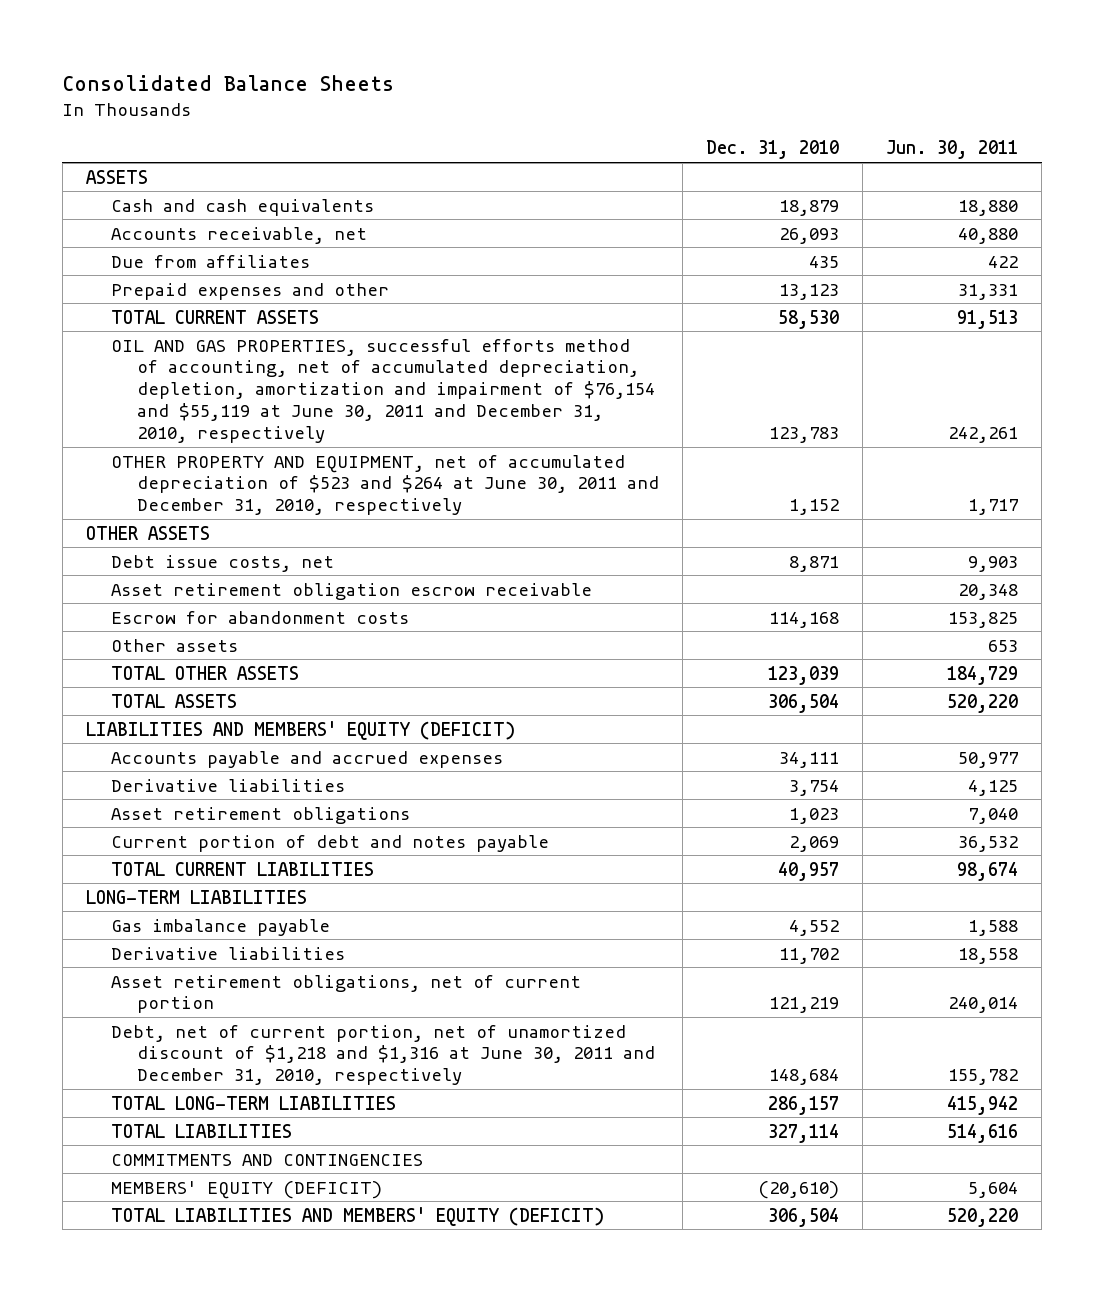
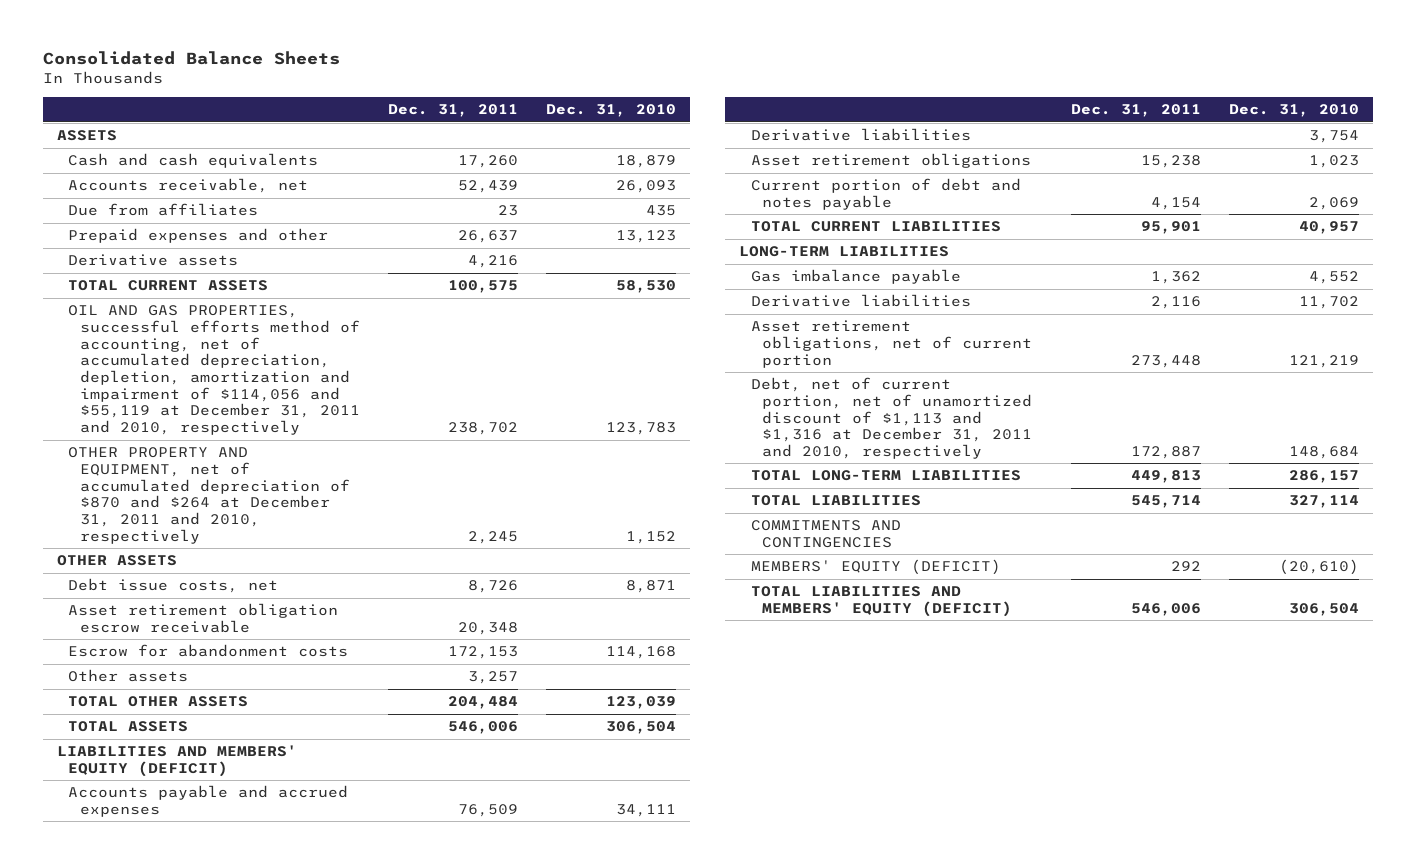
- | Dec. 31, 2010 | Jun. 30, 2011
+ | Dec. 31, 2011 | Dec. 31, 2010
+ Derivative assets | 4,216 |
- OIL AND GAS PROPERTIES, successful efforts method of accounting, net of accumulated depreciation, depletion, amortization and impairment of $76,154 and $55,119 at June 30, 2011 and December 31, 2010, respectively | 123,783 | 242,261
- OTHER PROPERTY AND EQUIPMENT, net of accumulated depreciation of $523 and $264 at June 30, 2011 and December 31, 2010, respectively | 1,152 | 1,717
+ OIL AND GAS PROPERTIES, successful efforts method of accounting, net of accumulated depreciation, depletion, amortization and impairment of $114,056 and $55,119 at December 31, 2011 and 2010, respectively | 238,702 | 123,783
+ OTHER PROPERTY AND EQUIPMENT, net of accumulated depreciation of $870 and $264 at December 31, 2011 and 2010, respectively | 2,245 | 1,152
- Debt, net of current portion, net of unamortized discount of $1,218 and $1,316 at June 30, 2011 and December 31, 2010, respectively | 148,684 | 155,782
+ Debt, net of current portion, net of unamortized discount of $1,113 and $1,316 at December 31, 2011 and 2010, respectively | 172,887 | 148,684

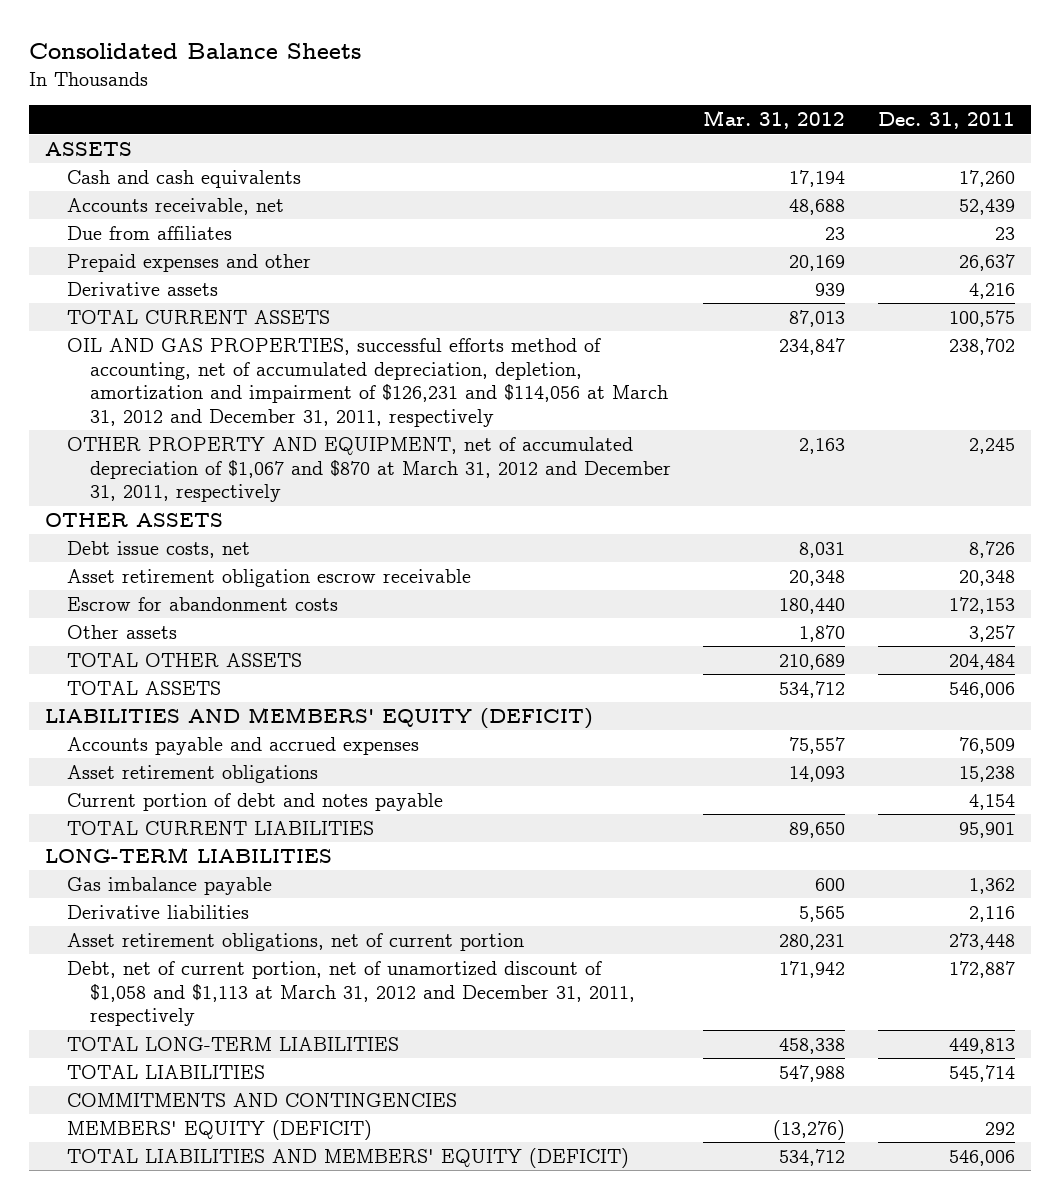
- | Dec. 31, 2011 | Dec. 31, 2010
+ | Mar. 31, 2012 | Dec. 31, 2011
- OIL AND GAS PROPERTIES, successful efforts method of accounting, net of accumulated depreciation, depletion, amortization and impairment of $114,056 and $55,119 at December 31, 2011 and 2010, respectively | 238,702 | 123,783
- OTHER PROPERTY AND EQUIPMENT, net of accumulated depreciation of $870 and $264 at December 31, 2011 and 2010, respectively | 2,245 | 1,152
+ OIL AND GAS PROPERTIES, successful efforts method of accounting, net of accumulated depreciation, depletion, amortization and impairment of $126,231 and $114,056 at March 31, 2012 and December 31, 2011, respectively | 234,847 | 238,702
+ OTHER PROPERTY AND EQUIPMENT, net of accumulated depreciation of $1,067 and $870 at March 31, 2012 and December 31, 2011, respectively | 2,163 | 2,245
- Derivative liabilities | | 3,754
- Debt, net of current portion, net of unamortized discount of $1,113 and $1,316 at December 31, 2011 and 2010, respectively | 172,887 | 148,684
+ Debt, net of current portion, net of unamortized discount of $1,058 and $1,113 at March 31, 2012 and December 31, 2011, respectively | 171,942 | 172,887

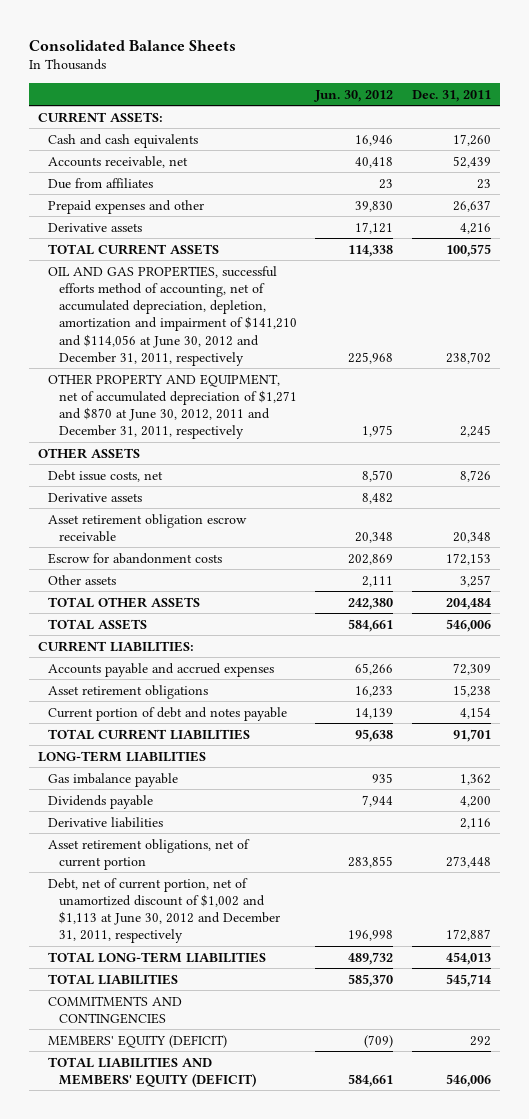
- | Mar. 31, 2012 | Dec. 31, 2011
+ | Jun. 30, 2012 | Dec. 31, 2011
- ASSETS
+ CURRENT ASSETS:
- OIL AND GAS PROPERTIES, successful efforts method of accounting, net of accumulated depreciation, depletion, amortization and impairment of $126,231 and $114,056 at March 31, 2012 and December 31, 2011, respectively | 234,847 | 238,702
- OTHER PROPERTY AND EQUIPMENT, net of accumulated depreciation of $1,067 and $870 at March 31, 2012 and December 31, 2011, respectively | 2,163 | 2,245
+ OIL AND GAS PROPERTIES, successful efforts method of accounting, net of accumulated depreciation, depletion, amortization and impairment of $141,210 and $114,056 at June 30, 2012 and December 31, 2011, respectively | 225,968 | 238,702
+ OTHER PROPERTY AND EQUIPMENT, net of accumulated depreciation of $1,271 and $870 at June 30, 2012, 2011 and December 31, 2011, respectively | 1,975 | 2,245
+ Derivative assets | 8,482 |
- LIABILITIES AND MEMBERS' EQUITY (DEFICIT)
- Accounts payable and accrued expenses | 75,557 | 76,509
+ CURRENT LIABILITIES:
+ Accounts payable and accrued expenses | 65,266 | 72,309
- TOTAL CURRENT LIABILITIES | 89,650 | 95,901
+ TOTAL CURRENT LIABILITIES | 95,638 | 91,701
+ Dividends payable | 7,944 | 4,200
- Debt, net of current portion, net of unamortized discount of $1,058 and $1,113 at March 31, 2012 and December 31, 2011, respectively | 171,942 | 172,887
- TOTAL LONG-TERM LIABILITIES | 458,338 | 449,813
+ Debt, net of current portion, net of unamortized discount of $1,002 and $1,113 at June 30, 2012 and December 31, 2011, respectively | 196,998 | 172,887
+ TOTAL LONG-TERM LIABILITIES | 489,732 | 454,013

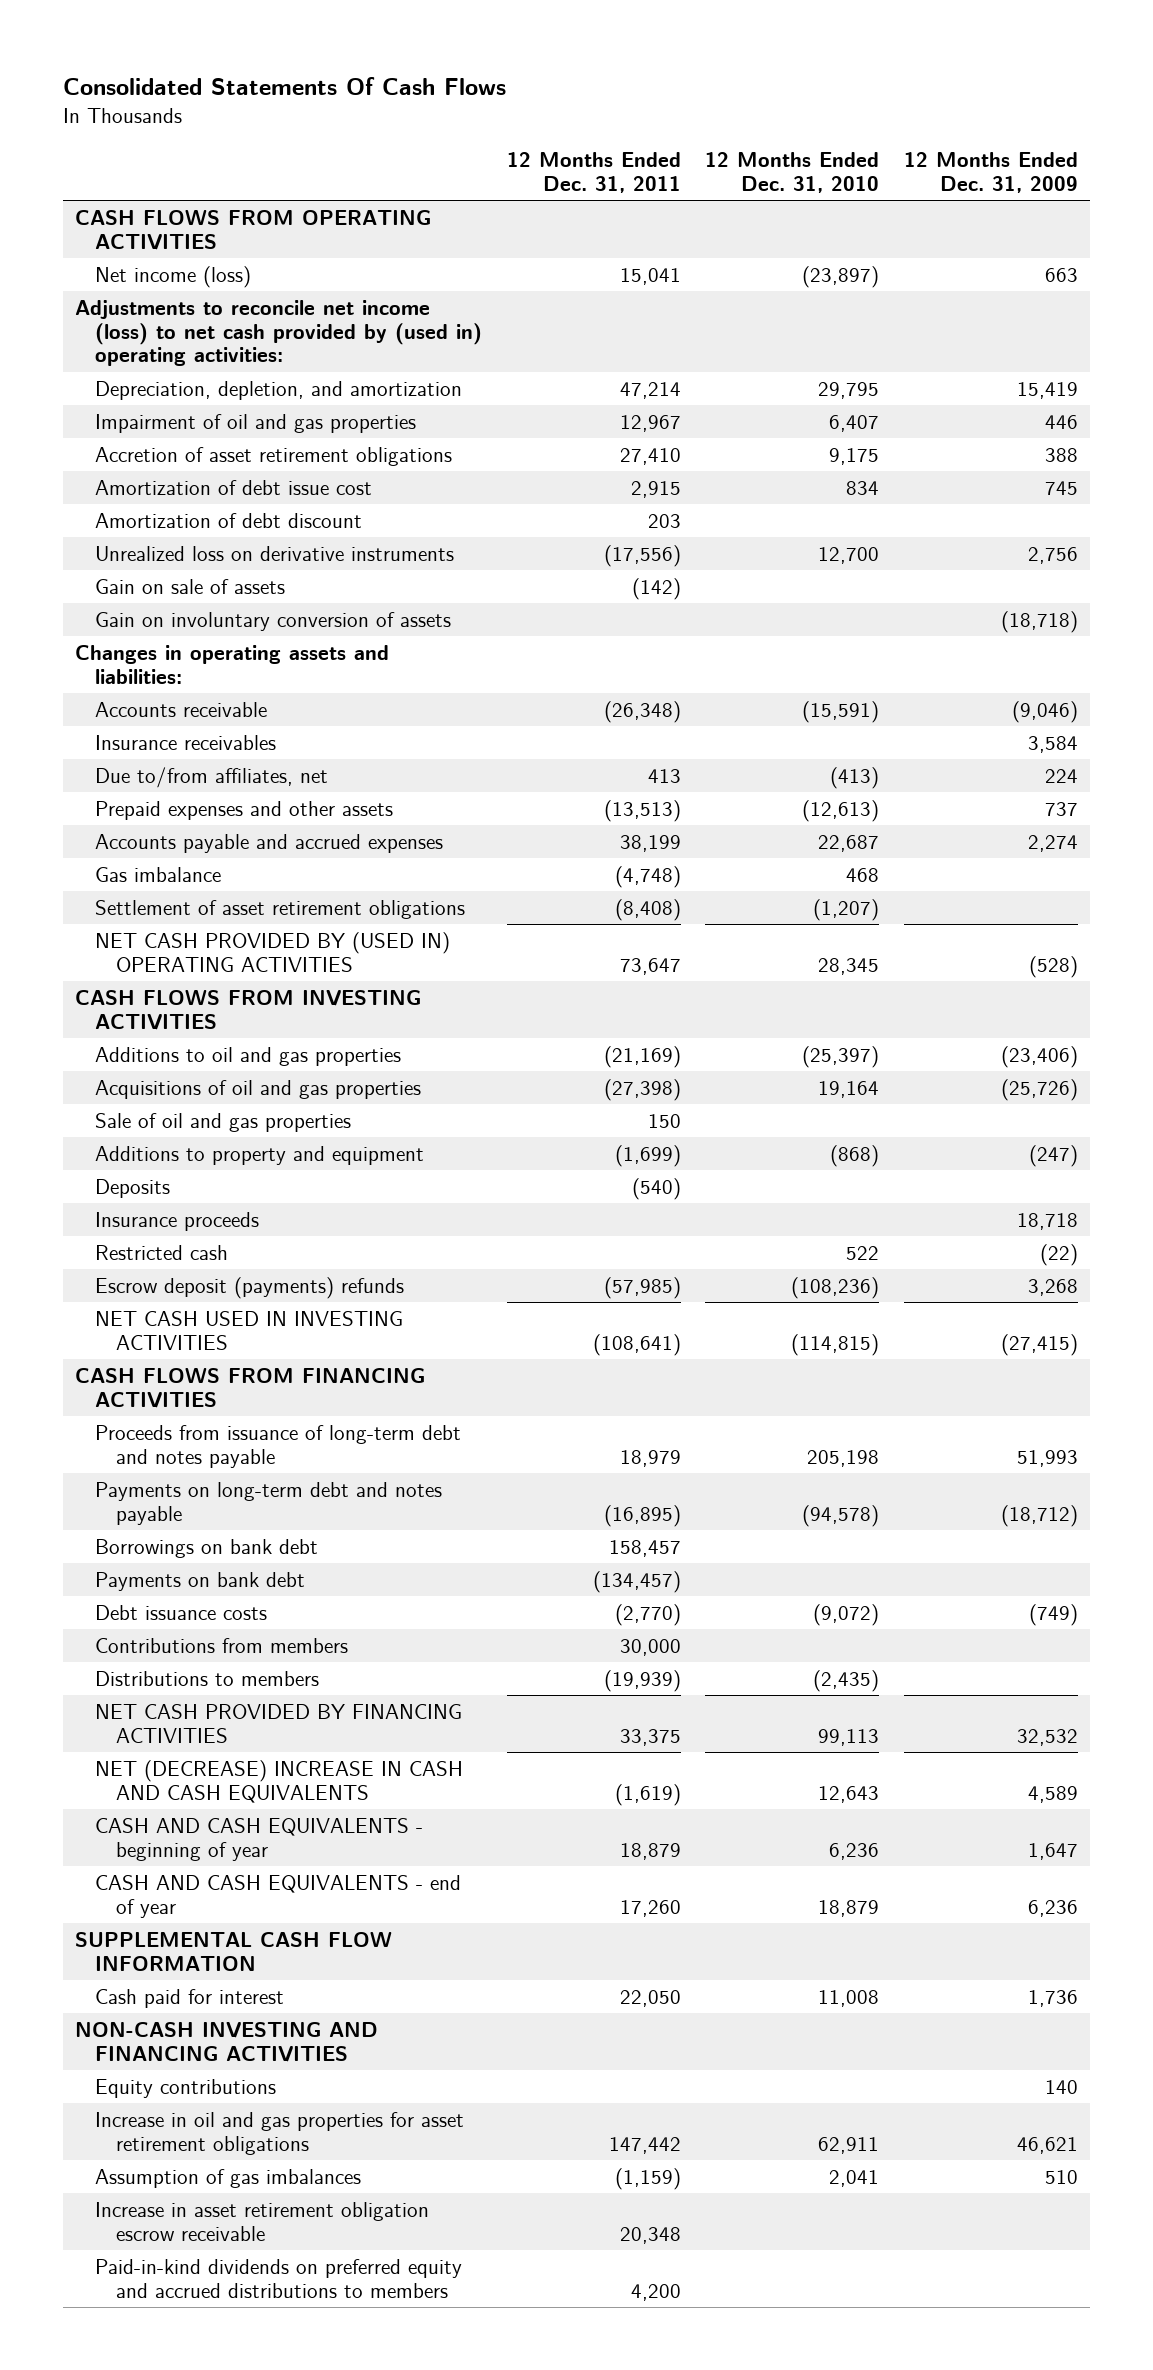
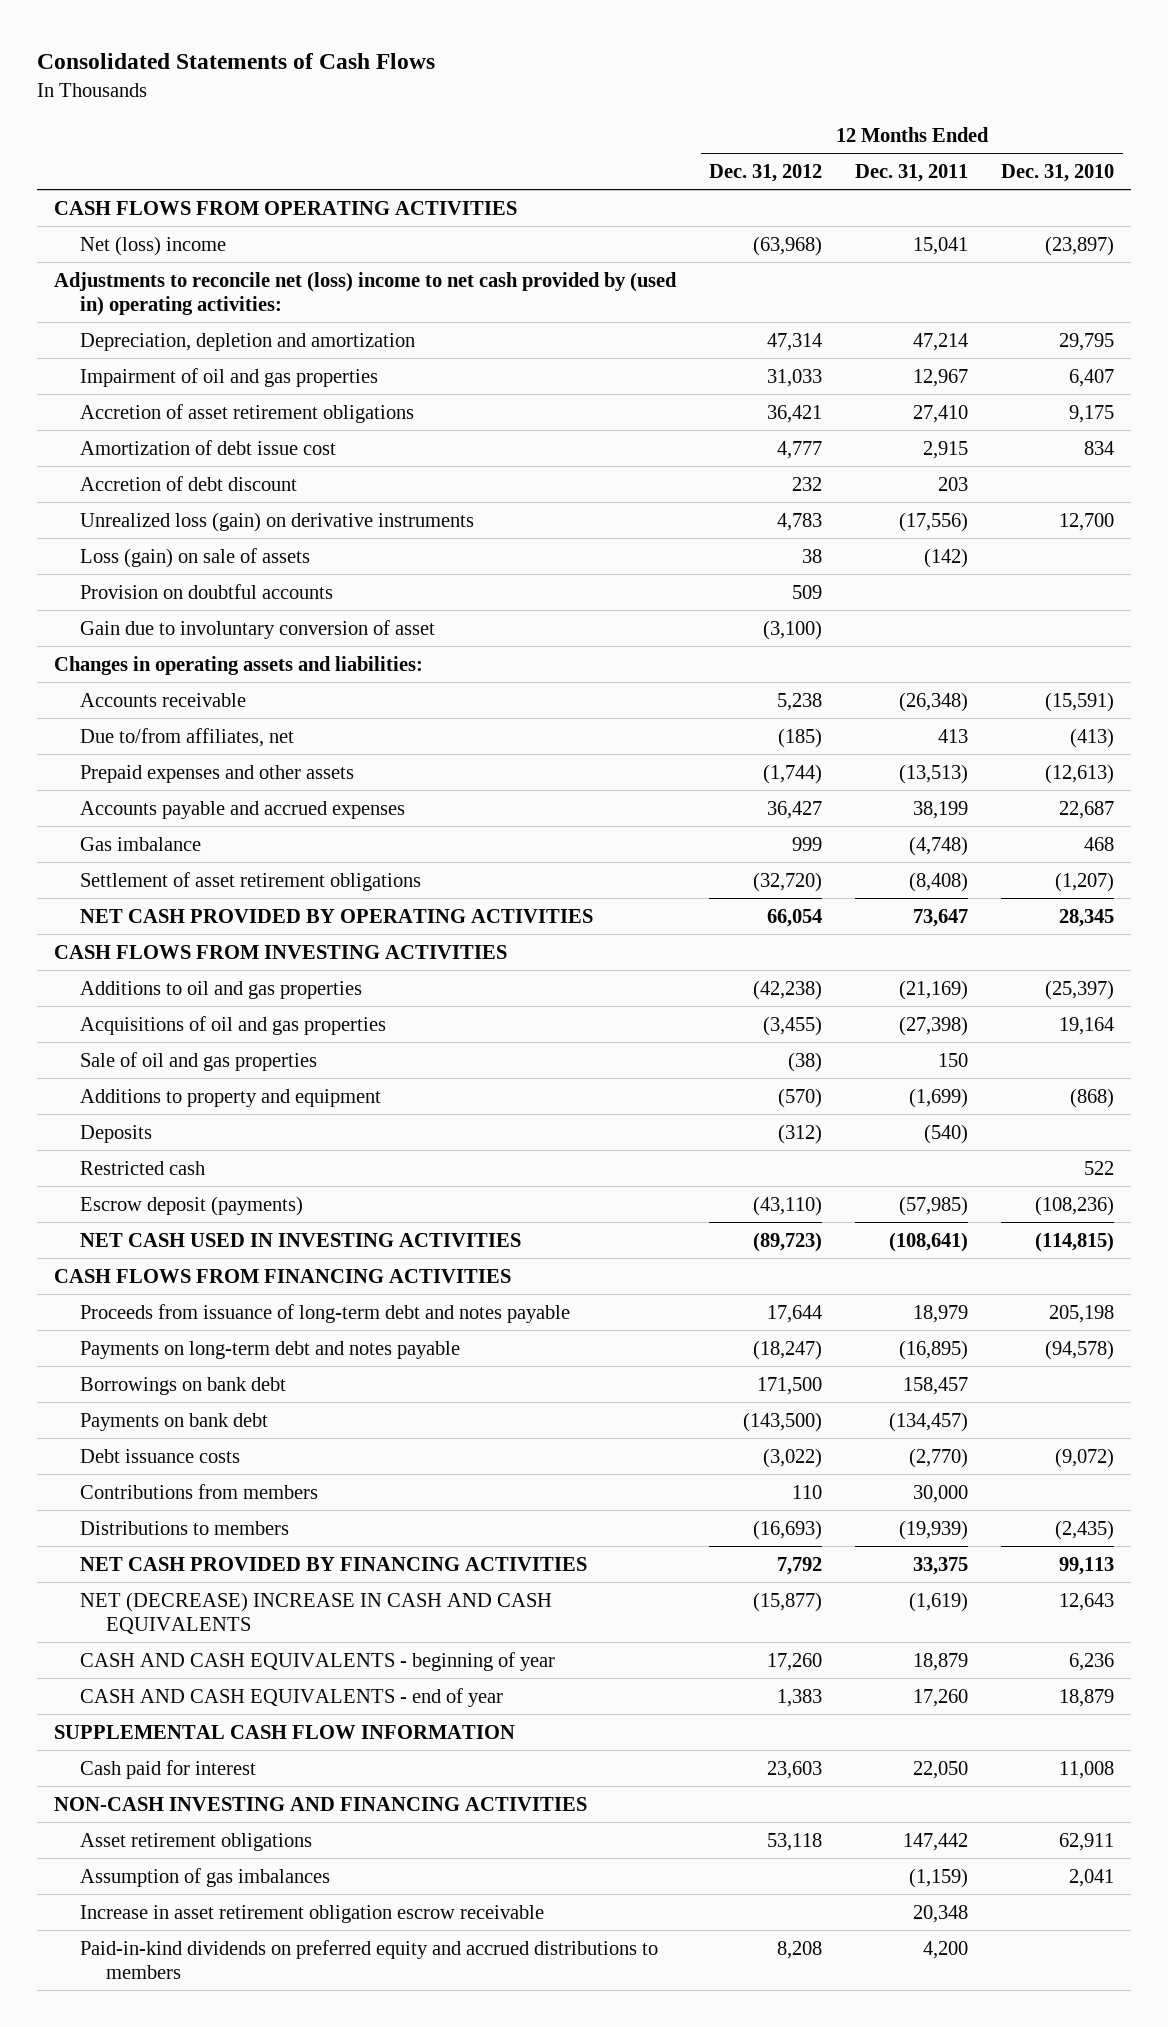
- Consolidated Statements Of Cash Flows
+ Consolidated Statements of Cash Flows
- | 12 Months Ended Dec. 31, 2011 | 12 Months Ended Dec. 31, 2010 | 12 Months Ended Dec. 31, 2009
+ | 12 Months Ended Dec. 31, 2012 | 12 Months Ended Dec. 31, 2011 | 12 Months Ended Dec. 31, 2010
- Net income (loss) | 15,041 | (23,897) | 663
- Adjustments to reconcile net income (loss) to net cash provided by (used in) operating activities:
- Depreciation, depletion, and amortization | 47,214 | 29,795 | 15,419
+ Net (loss) income | (63,968) | 15,041 | (23,897)
+ Adjustments to reconcile net (loss) income to net cash provided by (used in) operating activities:
+ Depreciation, depletion and amortization | 47,314 | 47,214 | 29,795
- Amortization of debt discount | 203 | |
- Unrealized loss on derivative instruments | (17,556) | 12,700 | 2,756
- Gain on sale of assets | (142) | |
- Gain on involuntary conversion of assets | | | (18,718)
+ Accretion of debt discount | 232 | 203 |
+ Unrealized loss (gain) on derivative instruments | 4,783 | (17,556) | 12,700
+ Loss (gain) on sale of assets | 38 | (142) |
+ Provision on doubtful accounts | 509 | |
+ Gain due to involuntary conversion of asset | (3,100) | |
- Insurance receivables | | | 3,584
- NET CASH PROVIDED BY (USED IN) OPERATING ACTIVITIES | 73,647 | 28,345 | (528)
+ NET CASH PROVIDED BY OPERATING ACTIVITIES | 66,054 | 73,647 | 28,345
- Insurance proceeds | | | 18,718
- Escrow deposit (payments) refunds | (57,985) | (108,236) | 3,268
+ Escrow deposit (payments) | (43,110) | (57,985) | (108,236)
- Equity contributions | | | 140
- Increase in oil and gas properties for asset retirement obligations | 147,442 | 62,911 | 46,621
+ Asset retirement obligations | 53,118 | 147,442 | 62,911

